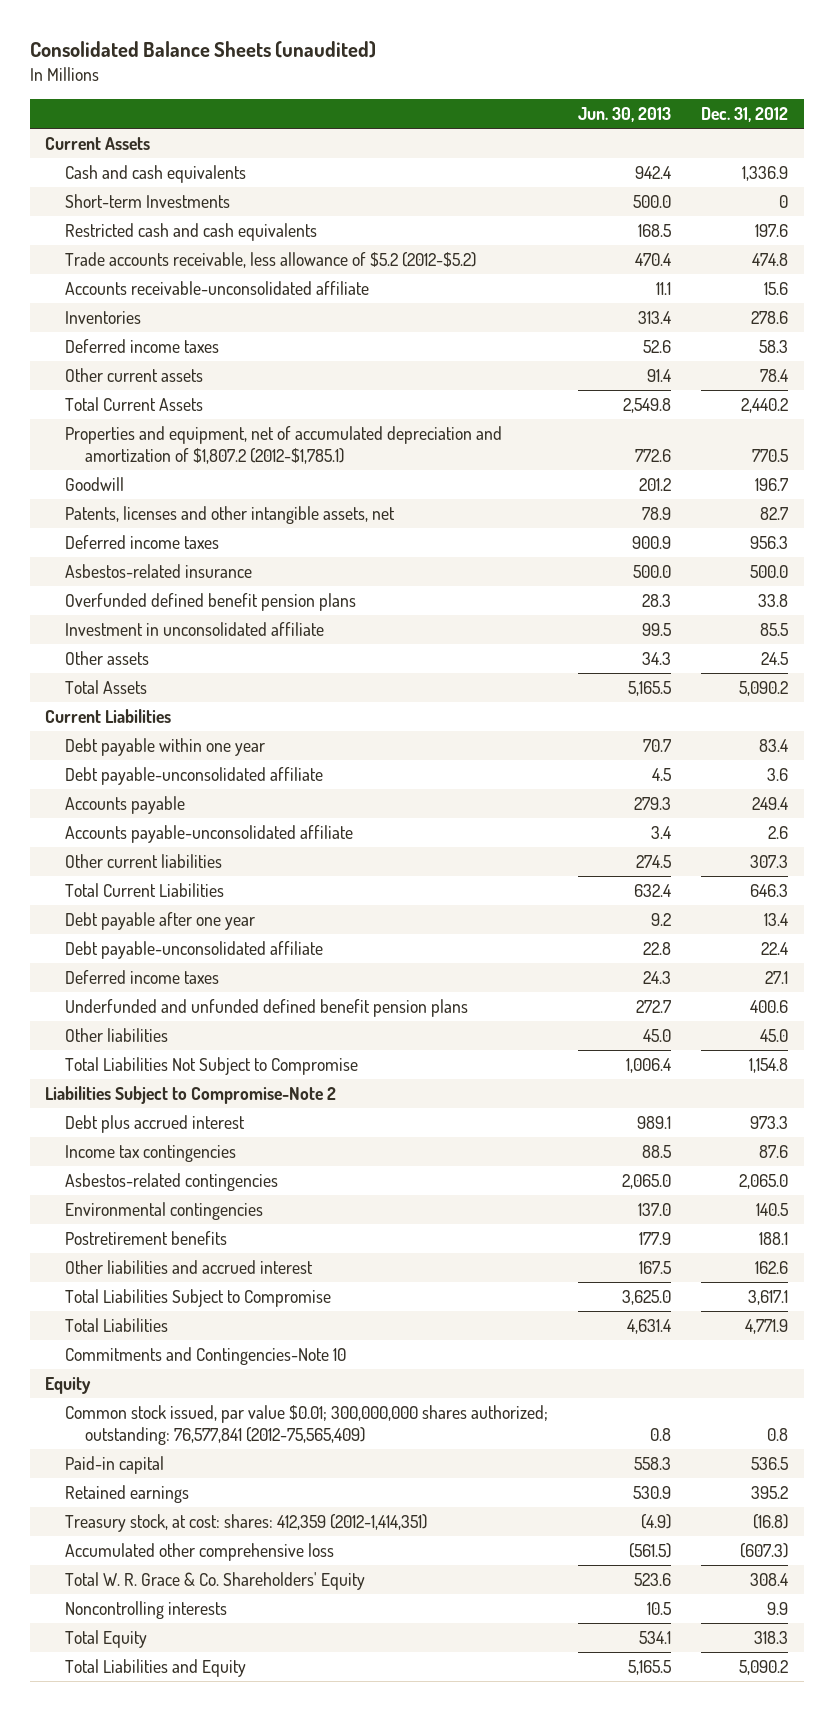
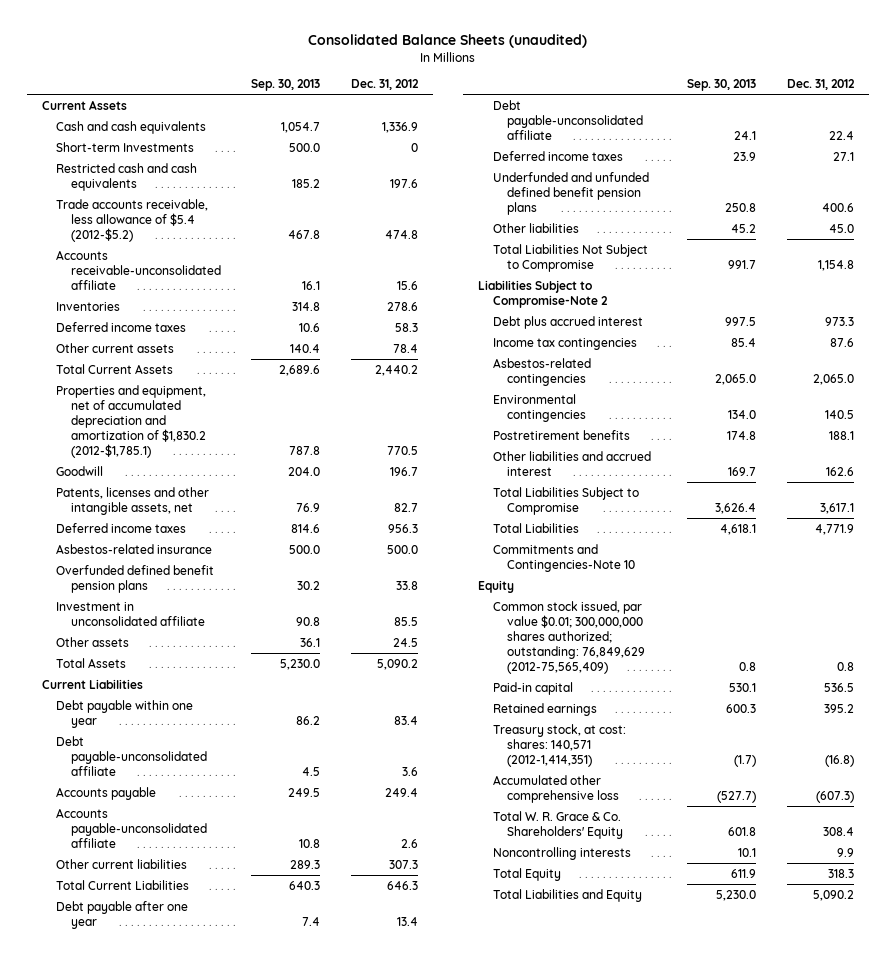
- | Jun. 30, 2013 | Dec. 31, 2012
+ | Sep. 30, 2013 | Dec. 31, 2012
- Trade accounts receivable, less allowance of $5.2 (2012-$5.2) | 470.4 | 474.8
+ Trade accounts receivable, less allowance of $5.4 (2012-$5.2) | 467.8 | 474.8
- Properties and equipment, net of accumulated depreciation and amortization of $1,807.2 (2012-$1,785.1) | 772.6 | 770.5
+ Properties and equipment, net of accumulated depreciation and amortization of $1,830.2 (2012-$1,785.1) | 787.8 | 770.5
- Common stock issued, par value $0.01; 300,000,000 shares authorized; outstanding: 76,577,841 (2012-75,565,409) | 0.8 | 0.8
+ Common stock issued, par value $0.01; 300,000,000 shares authorized; outstanding: 76,849,629 (2012-75,565,409) | 0.8 | 0.8
- Treasury stock, at cost: shares: 412,359 (2012-1,414,351) | (4.9) | (16.8)
+ Treasury stock, at cost: shares: 140,571 (2012-1,414,351) | (1.7) | (16.8)

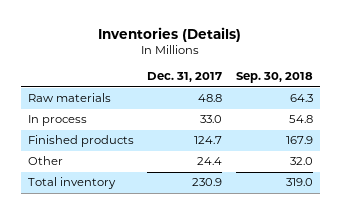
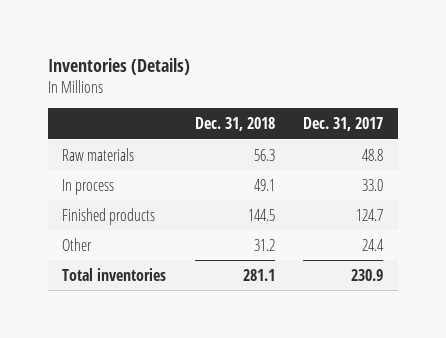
- | Dec. 31, 2017 | Sep. 30, 2018
+ | Dec. 31, 2018 | Dec. 31, 2017
- Total inventory | 230.9 | 319.0
+ Total inventories | 281.1 | 230.9

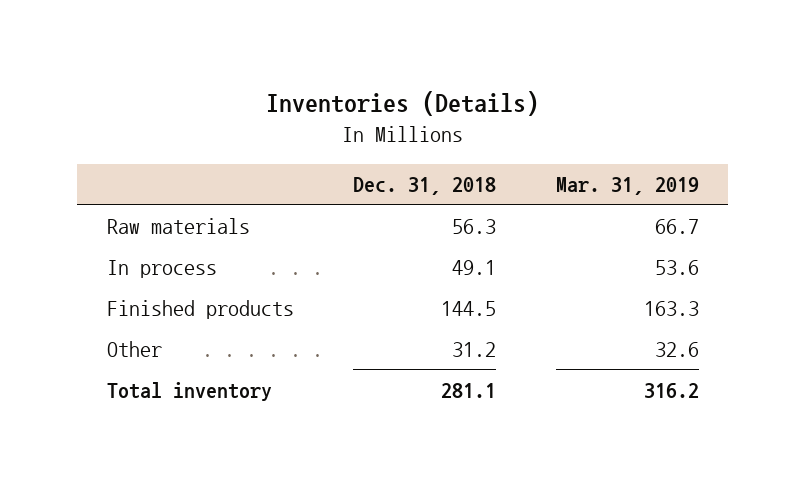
- | Dec. 31, 2018 | Dec. 31, 2017
+ | Dec. 31, 2018 | Mar. 31, 2019
- Total inventories | 281.1 | 230.9
+ Total inventory | 281.1 | 316.2

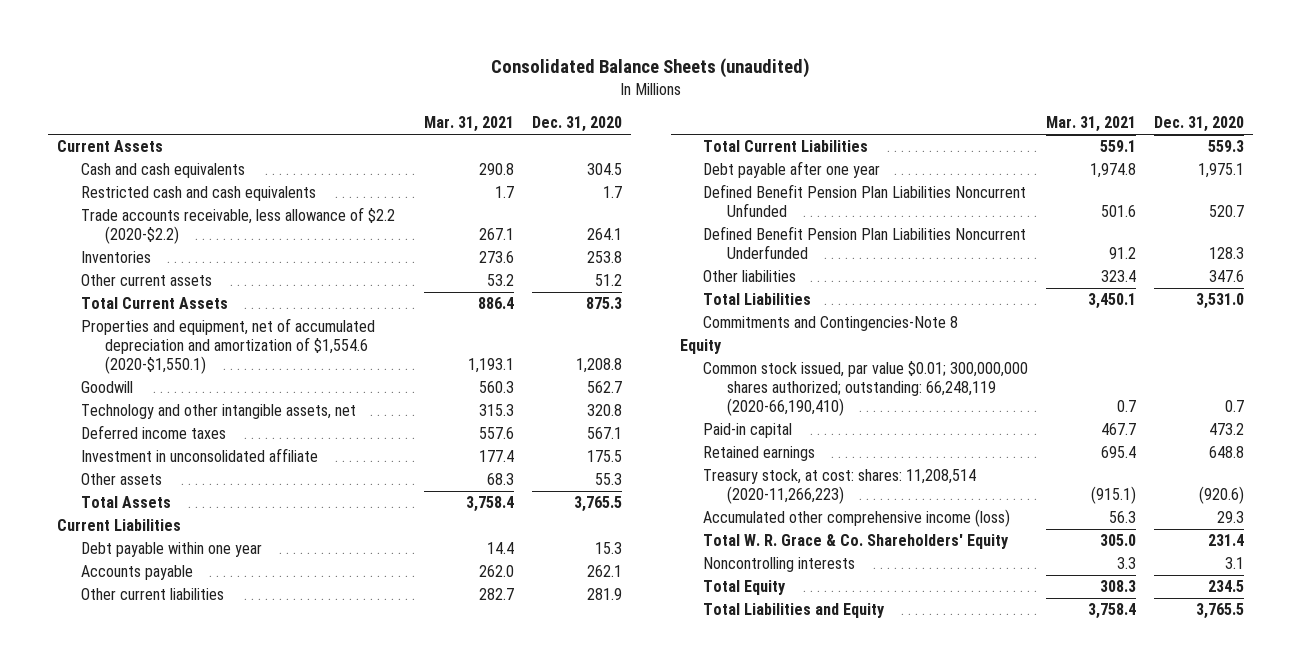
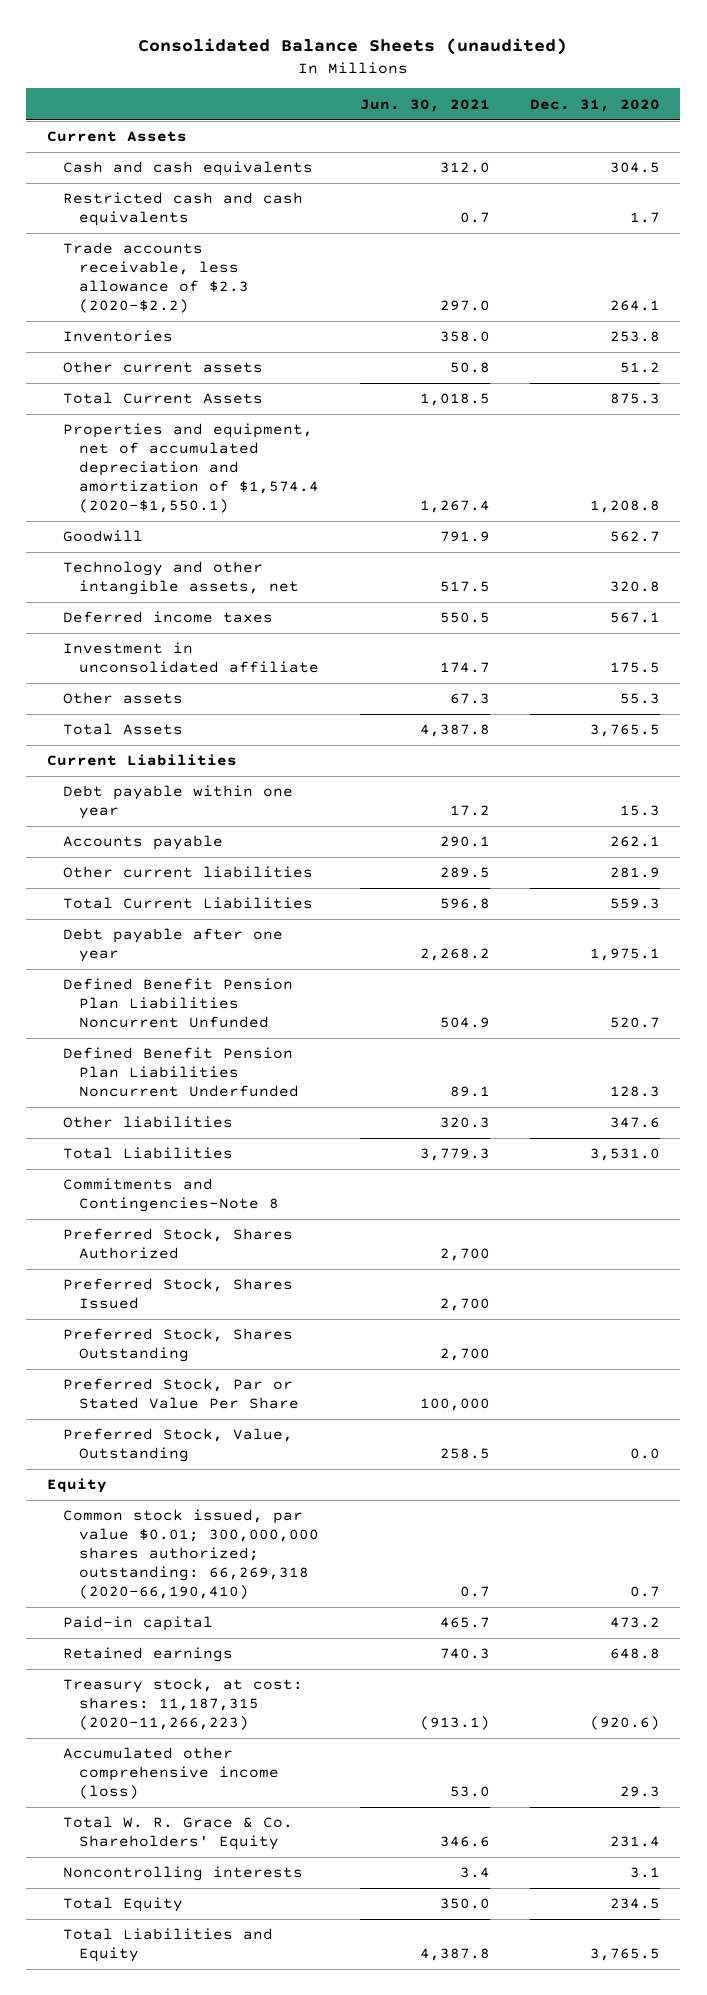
- | Mar. 31, 2021 | Dec. 31, 2020
+ | Jun. 30, 2021 | Dec. 31, 2020
- Trade accounts receivable, less allowance of $2.2 (2020-$2.2) | 267.1 | 264.1
+ Trade accounts receivable, less allowance of $2.3 (2020-$2.2) | 297.0 | 264.1
- Properties and equipment, net of accumulated depreciation and amortization of $1,554.6 (2020-$1,550.1) | 1,193.1 | 1,208.8
+ Properties and equipment, net of accumulated depreciation and amortization of $1,574.4 (2020-$1,550.1) | 1,267.4 | 1,208.8
+ Preferred Stock, Shares Authorized | 2,700 |
+ Preferred Stock, Shares Issued | 2,700 |
+ Preferred Stock, Shares Outstanding | 2,700 |
+ Preferred Stock, Par or Stated Value Per Share | 100,000 |
+ Preferred Stock, Value, Outstanding | 258.5 | 0.0
- Common stock issued, par value $0.01; 300,000,000 shares authorized; outstanding: 66,248,119 (2020-66,190,410) | 0.7 | 0.7
+ Common stock issued, par value $0.01; 300,000,000 shares authorized; outstanding: 66,269,318 (2020-66,190,410) | 0.7 | 0.7
- Treasury stock, at cost: shares: 11,208,514 (2020-11,266,223) | (915.1) | (920.6)
+ Treasury stock, at cost: shares: 11,187,315 (2020-11,266,223) | (913.1) | (920.6)

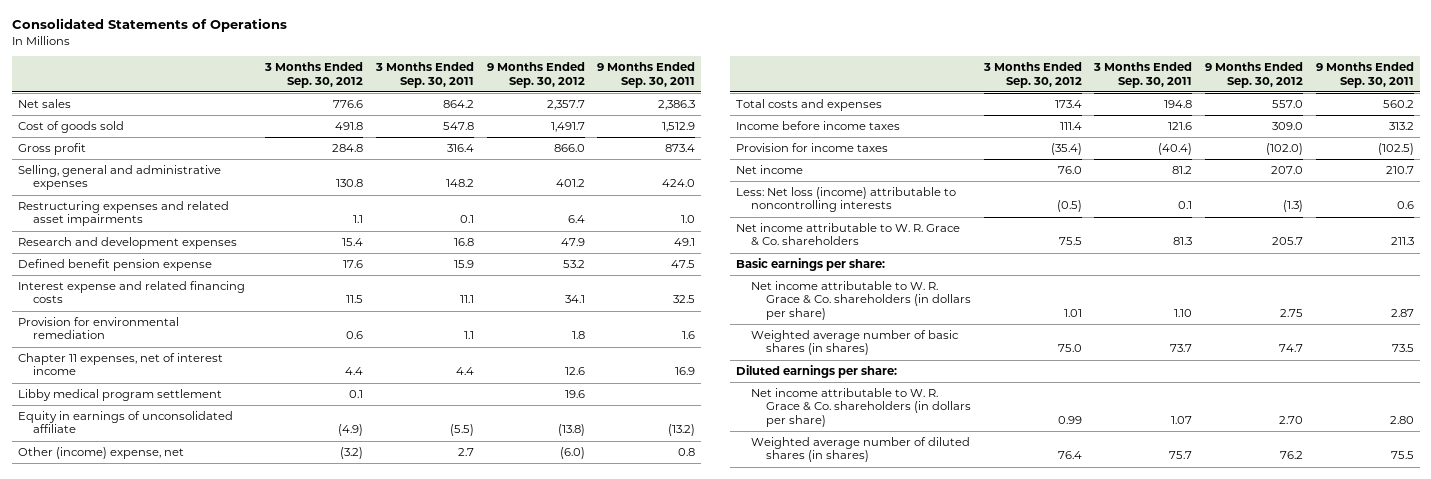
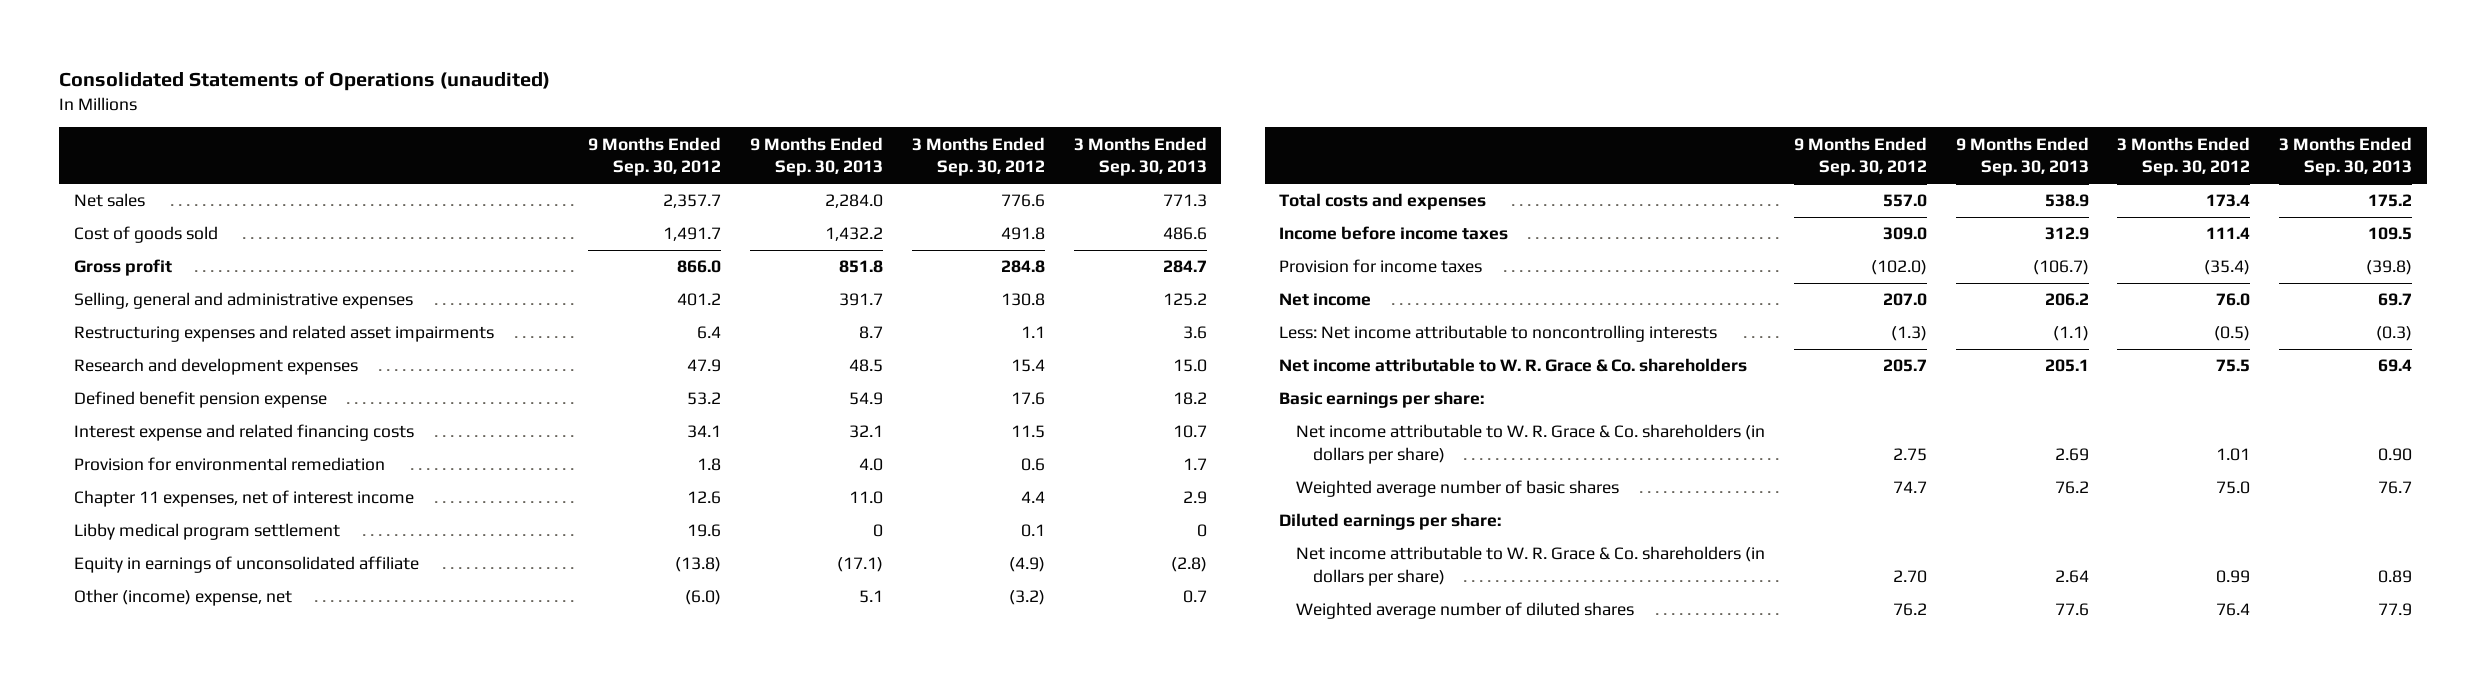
- Consolidated Statements of Operations
+ Consolidated Statements of Operations (unaudited)
- | 3 Months Ended Sep. 30, 2012 | 3 Months Ended Sep. 30, 2011 | 9 Months Ended Sep. 30, 2012 | 9 Months Ended Sep. 30, 2011
+ | 9 Months Ended Sep. 30, 2012 | 9 Months Ended Sep. 30, 2013 | 3 Months Ended Sep. 30, 2012 | 3 Months Ended Sep. 30, 2013
- Less: Net loss (income) attributable to noncontrolling interests | (0.5) | 0.1 | (1.3) | 0.6
+ Less: Net income attributable to noncontrolling interests | (1.3) | (1.1) | (0.5) | (0.3)
- Weighted average number of basic shares (in shares) | 75.0 | 73.7 | 74.7 | 73.5
+ Weighted average number of basic shares | 74.7 | 76.2 | 75.0 | 76.7
- Weighted average number of diluted shares (in shares) | 76.4 | 75.7 | 76.2 | 75.5
+ Weighted average number of diluted shares | 76.2 | 77.6 | 76.4 | 77.9

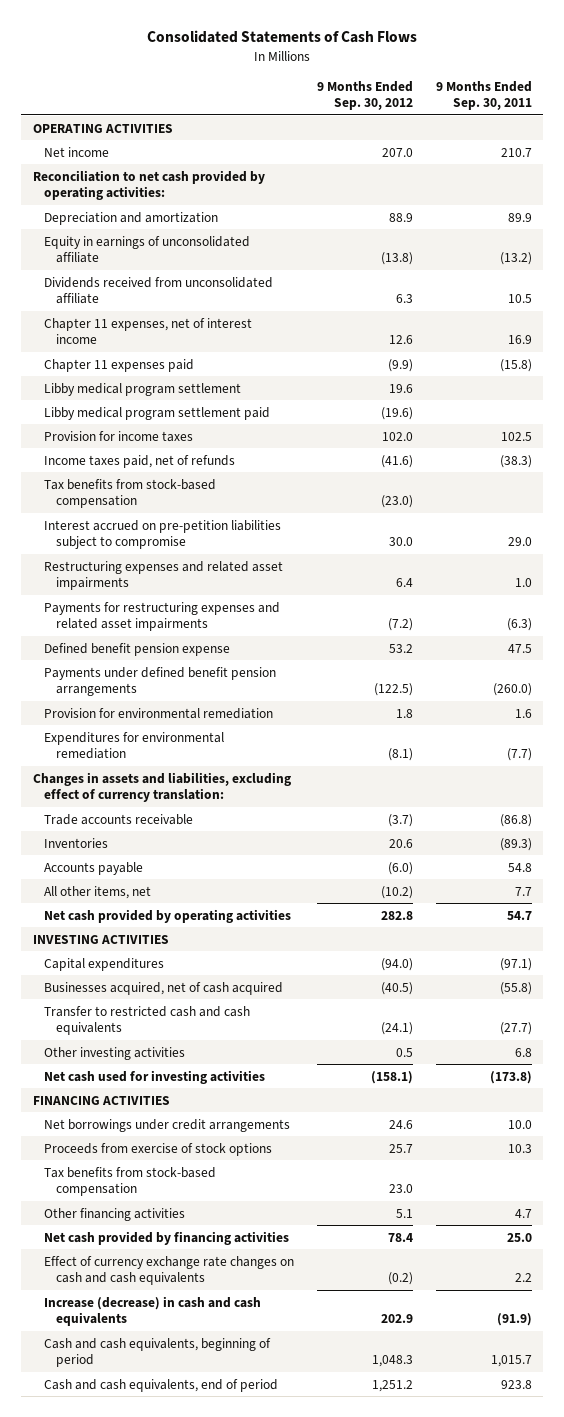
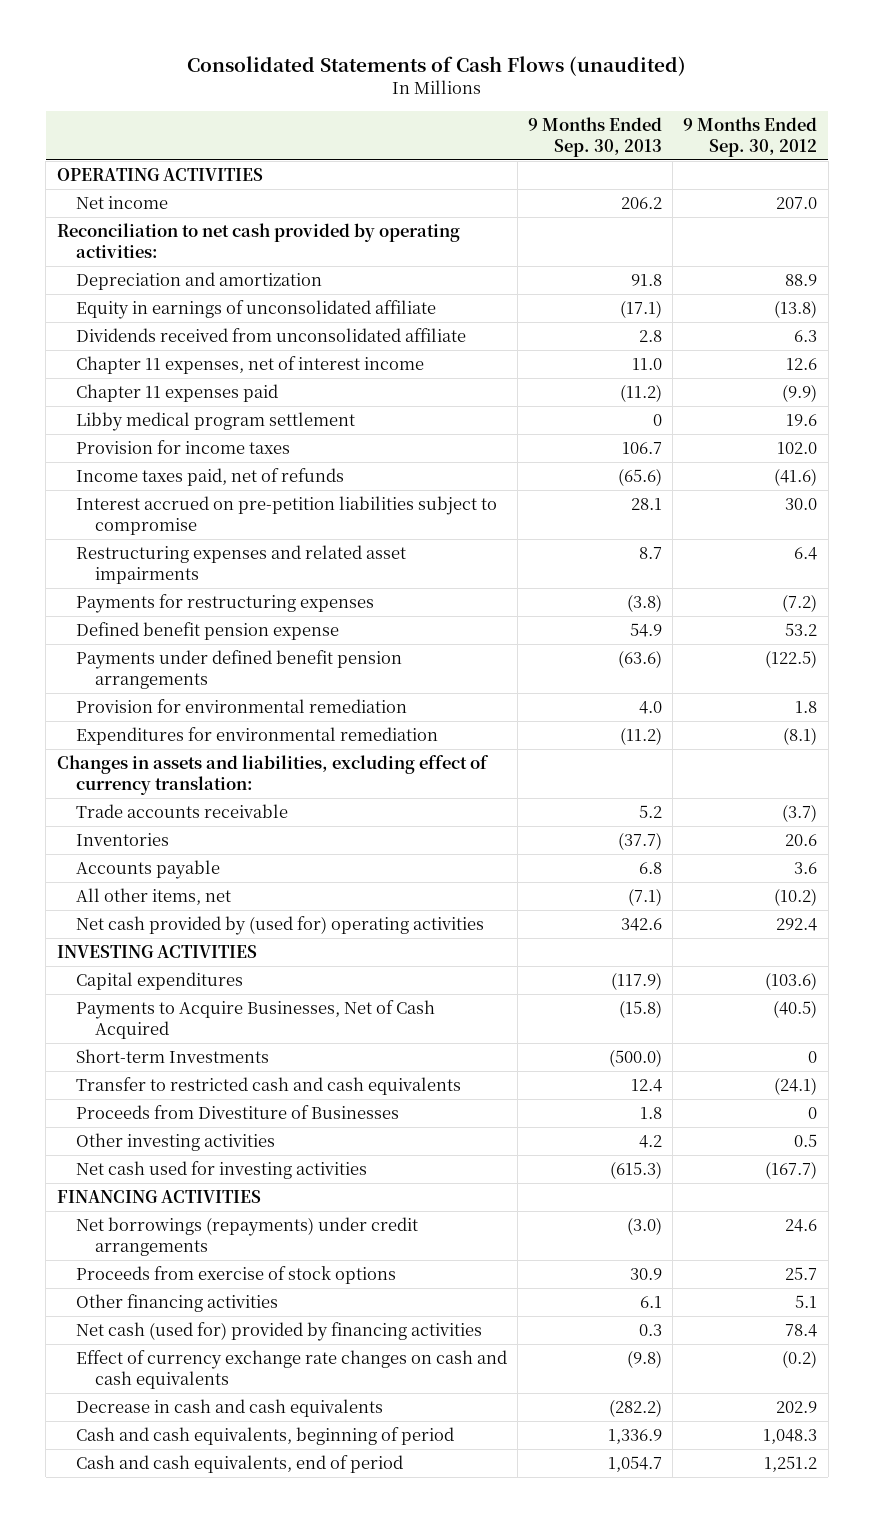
- Consolidated Statements of Cash Flows
+ Consolidated Statements of Cash Flows (unaudited)
- | 9 Months Ended Sep. 30, 2012 | 9 Months Ended Sep. 30, 2011
+ | 9 Months Ended Sep. 30, 2013 | 9 Months Ended Sep. 30, 2012
- Libby medical program settlement paid | (19.6) |
- Tax benefits from stock-based compensation | (23.0) |
- Payments for restructuring expenses and related asset impairments | (7.2) | (6.3)
+ Payments for restructuring expenses | (3.8) | (7.2)
- Accounts payable | (6.0) | 54.8
+ Accounts payable | 6.8 | 3.6
- Net cash provided by operating activities | 282.8 | 54.7
+ Net cash provided by (used for) operating activities | 342.6 | 292.4
- Capital expenditures | (94.0) | (97.1)
- Businesses acquired, net of cash acquired | (40.5) | (55.8)
+ Capital expenditures | (117.9) | (103.6)
+ Payments to Acquire Businesses, Net of Cash Acquired | (15.8) | (40.5)
+ Short-term Investments | (500.0) | 0
+ Proceeds from Divestiture of Businesses | 1.8 | 0
- Net cash used for investing activities | (158.1) | (173.8)
+ Net cash used for investing activities | (615.3) | (167.7)
- Net borrowings under credit arrangements | 24.6 | 10.0
+ Net borrowings (repayments) under credit arrangements | (3.0) | 24.6
- Tax benefits from stock-based compensation | 23.0 |
- Net cash provided by financing activities | 78.4 | 25.0
+ Net cash (used for) provided by financing activities | 0.3 | 78.4
- Increase (decrease) in cash and cash equivalents | 202.9 | (91.9)
+ Decrease in cash and cash equivalents | (282.2) | 202.9

